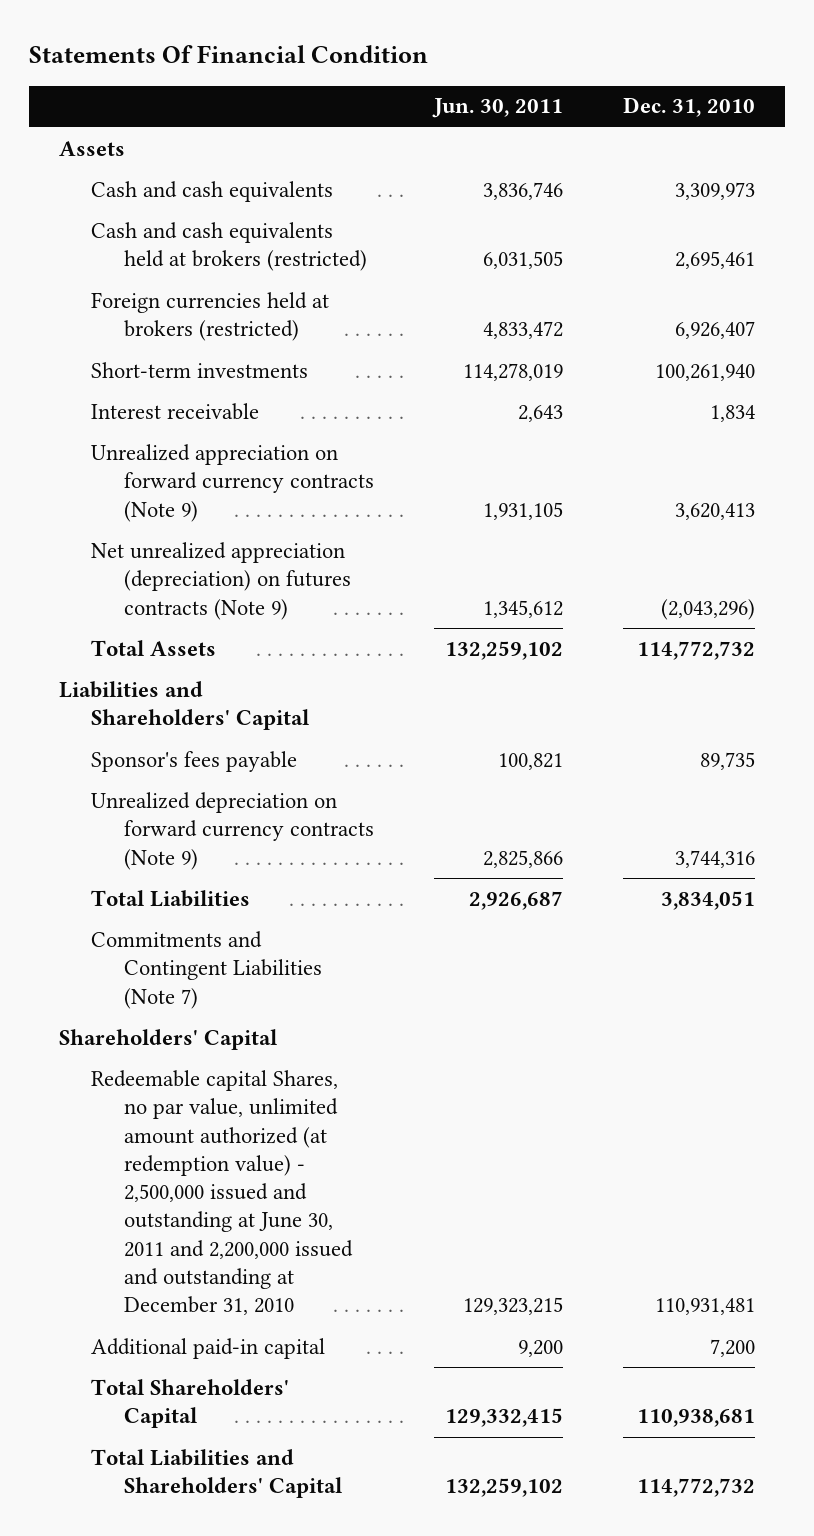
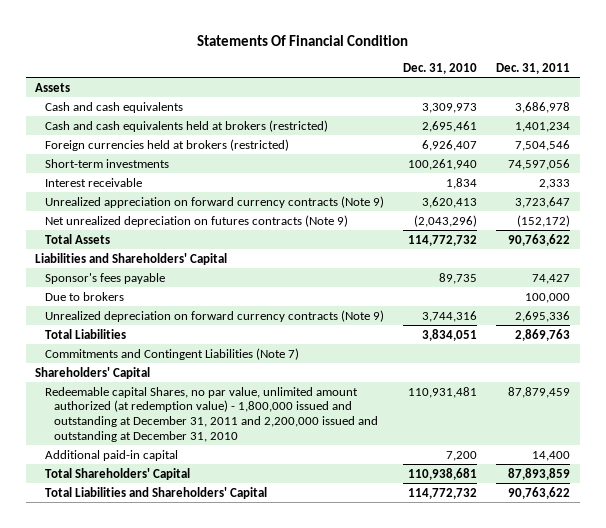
- | Jun. 30, 2011 | Dec. 31, 2010
+ | Dec. 31, 2010 | Dec. 31, 2011
- Net unrealized appreciation (depreciation) on futures contracts (Note 9) | 1,345,612 | (2,043,296)
+ Net unrealized depreciation on futures contracts (Note 9) | (2,043,296) | (152,172)
+ Due to brokers | | 100,000
- Redeemable capital Shares, no par value, unlimited amount authorized (at redemption value) - 2,500,000 issued and outstanding at June 30, 2011 and 2,200,000 issued and outstanding at December 31, 2010 | 129,323,215 | 110,931,481
+ Redeemable capital Shares, no par value, unlimited amount authorized (at redemption value) - 1,800,000 issued and outstanding at December 31, 2011 and 2,200,000 issued and outstanding at December 31, 2010 | 110,931,481 | 87,879,459

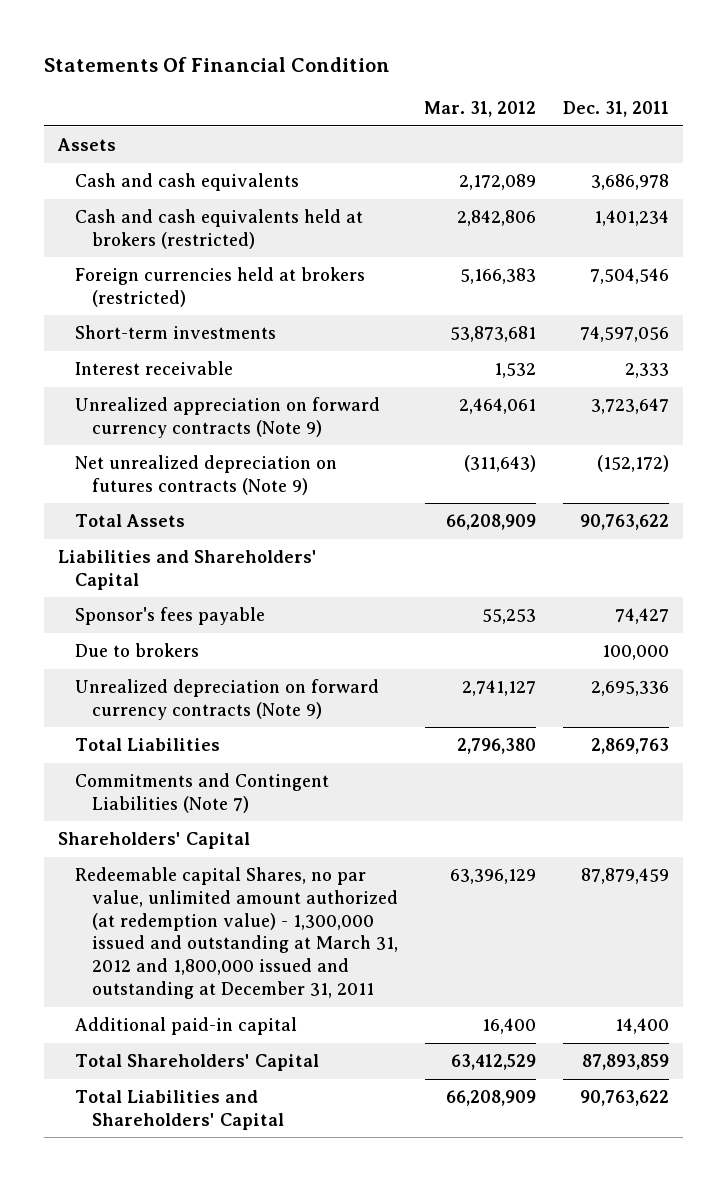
- | Dec. 31, 2010 | Dec. 31, 2011
+ | Mar. 31, 2012 | Dec. 31, 2011
- Redeemable capital Shares, no par value, unlimited amount authorized (at redemption value) - 1,800,000 issued and outstanding at December 31, 2011 and 2,200,000 issued and outstanding at December 31, 2010 | 110,931,481 | 87,879,459
+ Redeemable capital Shares, no par value, unlimited amount authorized (at redemption value) - 1,300,000 issued and outstanding at March 31, 2012 and 1,800,000 issued and outstanding at December 31, 2011 | 63,396,129 | 87,879,459

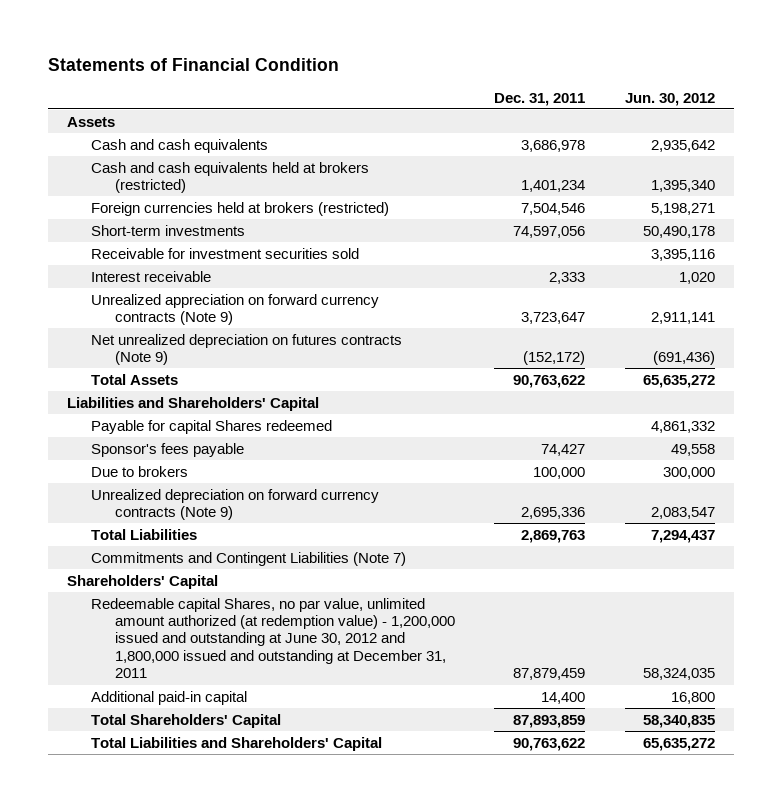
- Statements Of Financial Condition
+ Statements of Financial Condition
- | Mar. 31, 2012 | Dec. 31, 2011
+ | Dec. 31, 2011 | Jun. 30, 2012
+ Receivable for investment securities sold | | 3,395,116
+ Payable for capital Shares redeemed | | 4,861,332
- Redeemable capital Shares, no par value, unlimited amount authorized (at redemption value) - 1,300,000 issued and outstanding at March 31, 2012 and 1,800,000 issued and outstanding at December 31, 2011 | 63,396,129 | 87,879,459
+ Redeemable capital Shares, no par value, unlimited amount authorized (at redemption value) - 1,200,000 issued and outstanding at June 30, 2012 and 1,800,000 issued and outstanding at December 31, 2011 | 87,879,459 | 58,324,035

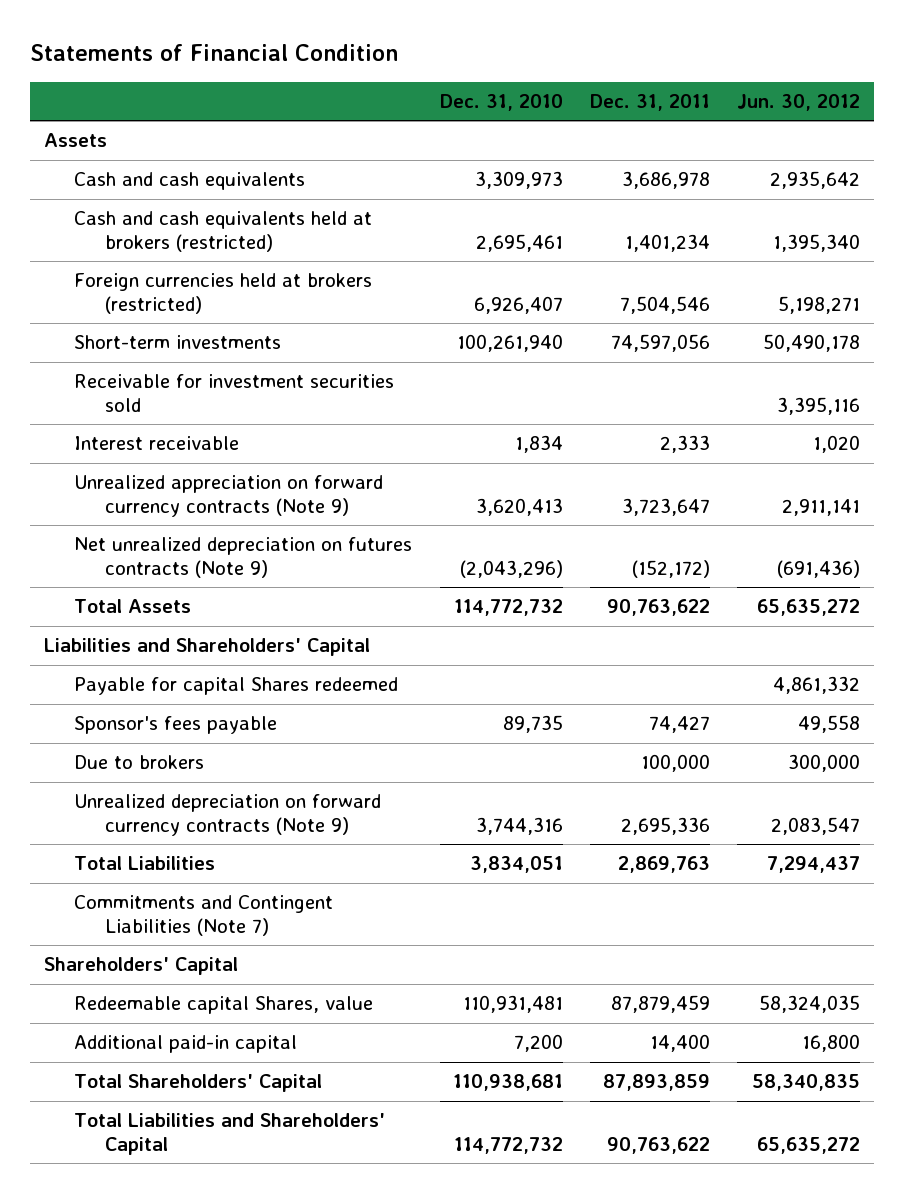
- | Dec. 31, 2011 | Jun. 30, 2012
+ | Dec. 31, 2010 | Dec. 31, 2011 | Jun. 30, 2012
- Redeemable capital Shares, no par value, unlimited amount authorized (at redemption value) - 1,200,000 issued and outstanding at June 30, 2012 and 1,800,000 issued and outstanding at December 31, 2011 | 87,879,459 | 58,324,035
+ Redeemable capital Shares, value | 110,931,481 | 87,879,459 | 58,324,035

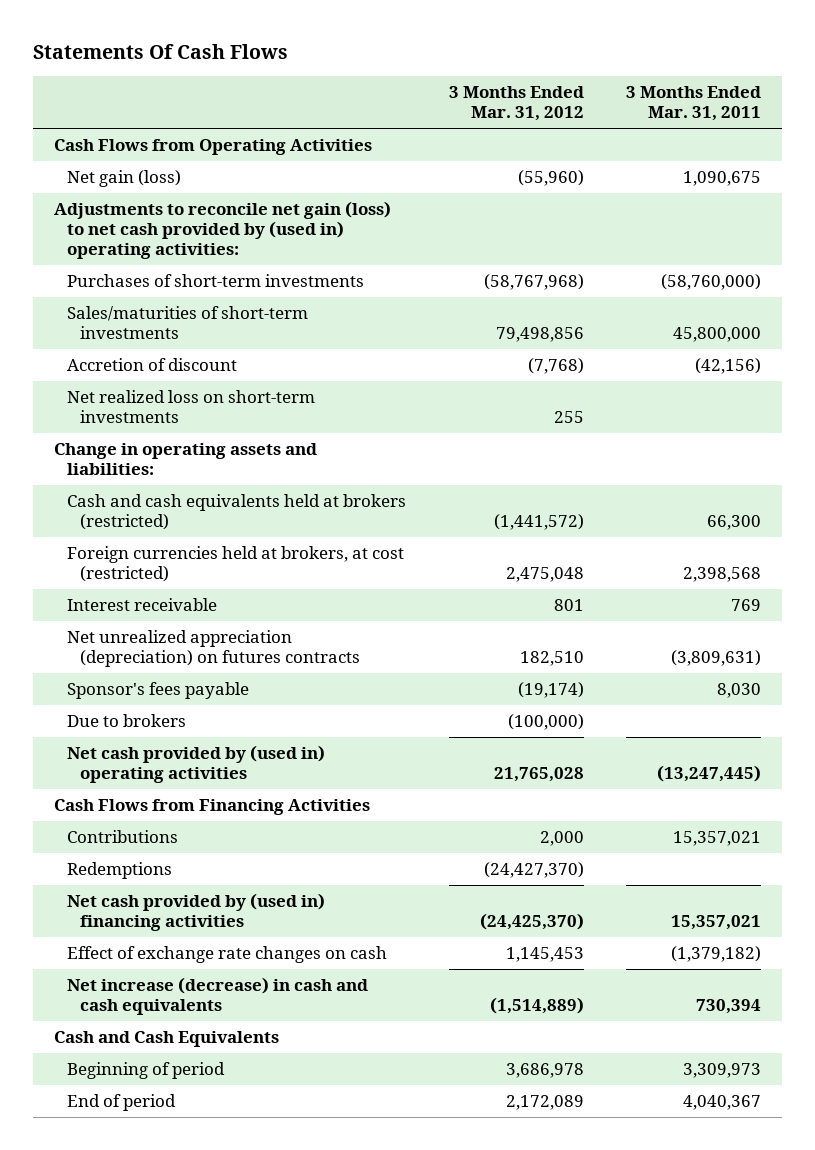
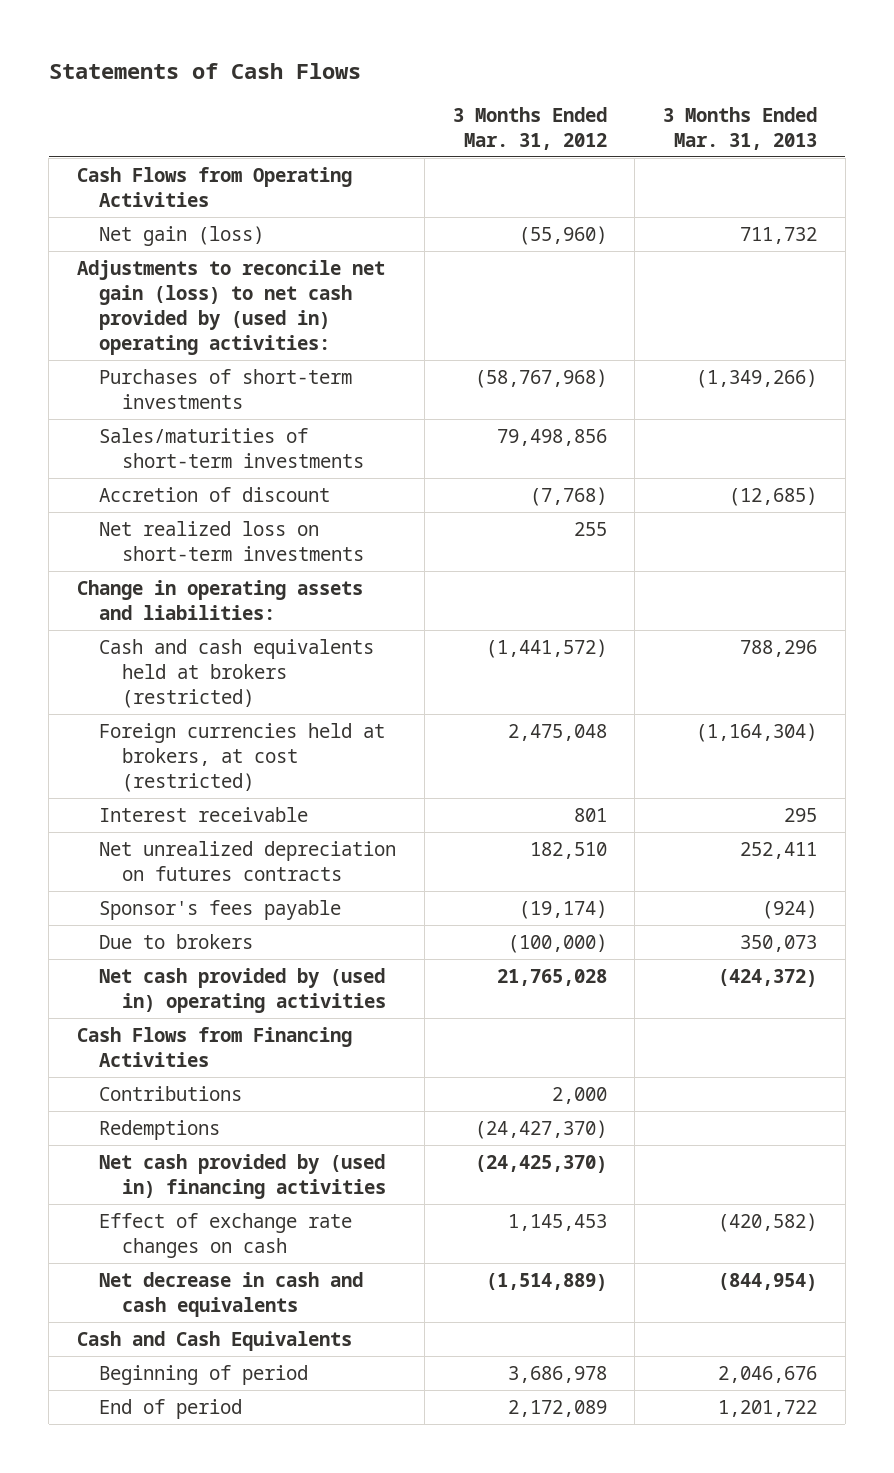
- Statements Of Cash Flows
+ Statements of Cash Flows
- | 3 Months Ended Mar. 31, 2012 | 3 Months Ended Mar. 31, 2011
+ | 3 Months Ended Mar. 31, 2012 | 3 Months Ended Mar. 31, 2013
- Net unrealized appreciation (depreciation) on futures contracts | 182,510 | (3,809,631)
+ Net unrealized depreciation on futures contracts | 182,510 | 252,411
- Net increase (decrease) in cash and cash equivalents | (1,514,889) | 730,394
+ Net decrease in cash and cash equivalents | (1,514,889) | (844,954)

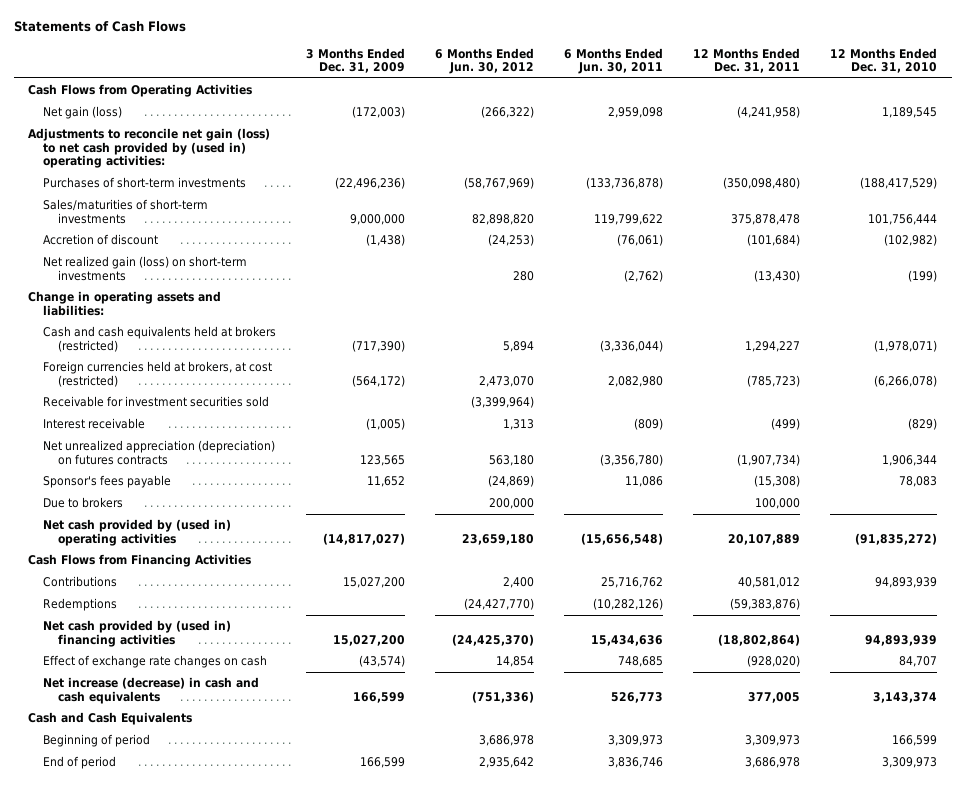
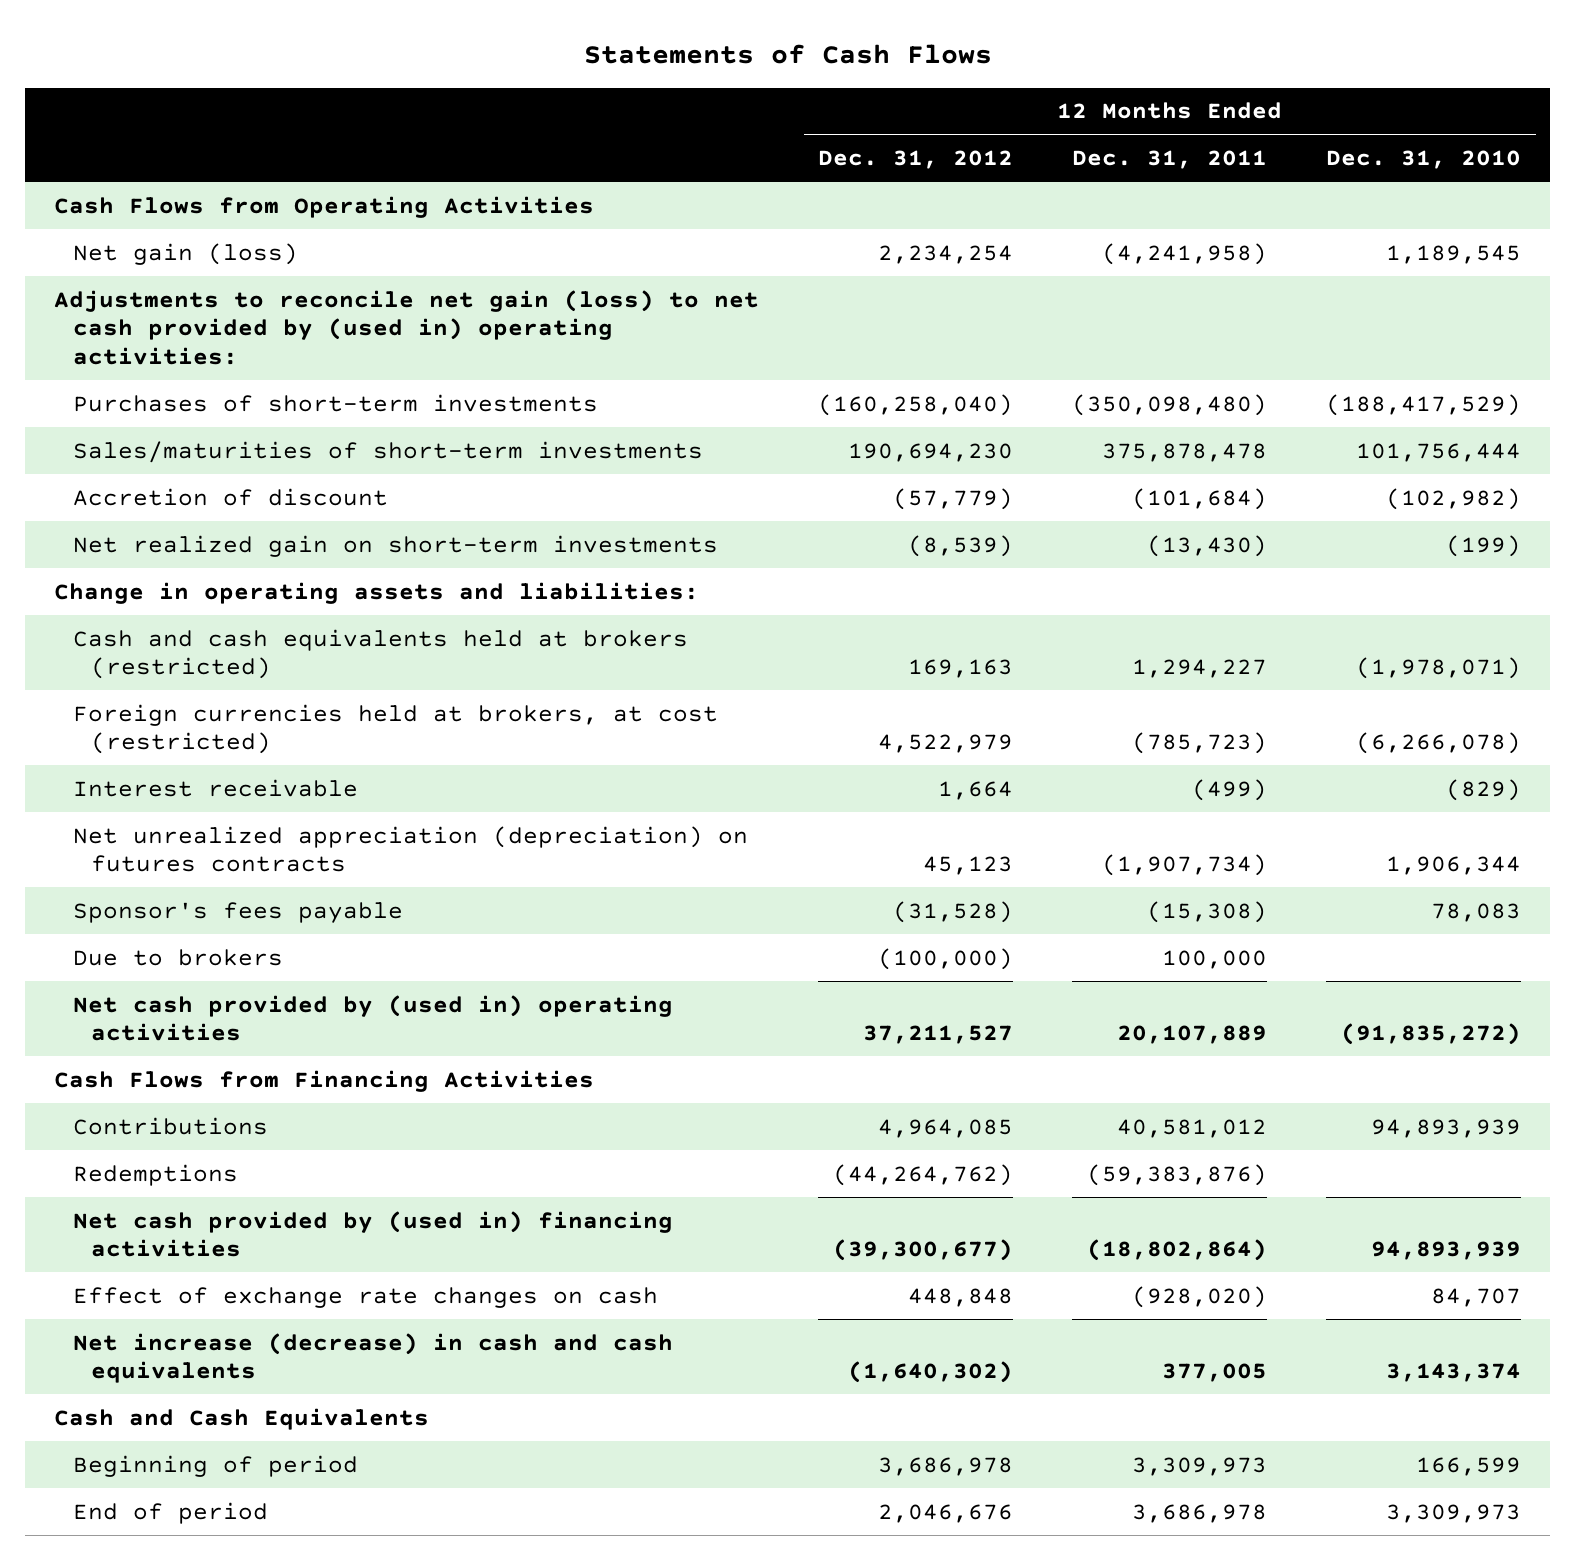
- | 3 Months Ended Dec. 31, 2009 | 6 Months Ended Jun. 30, 2012 | 6 Months Ended Jun. 30, 2011 | 12 Months Ended Dec. 31, 2011 | 12 Months Ended Dec. 31, 2010
+ | 12 Months Ended Dec. 31, 2012 | 12 Months Ended Dec. 31, 2011 | 12 Months Ended Dec. 31, 2010
- Net realized gain (loss) on short-term investments | | 280 | (2,762) | (13,430) | (199)
+ Net realized gain on short-term investments | (8,539) | (13,430) | (199)
- Receivable for investment securities sold | | (3,399,964) | | |

